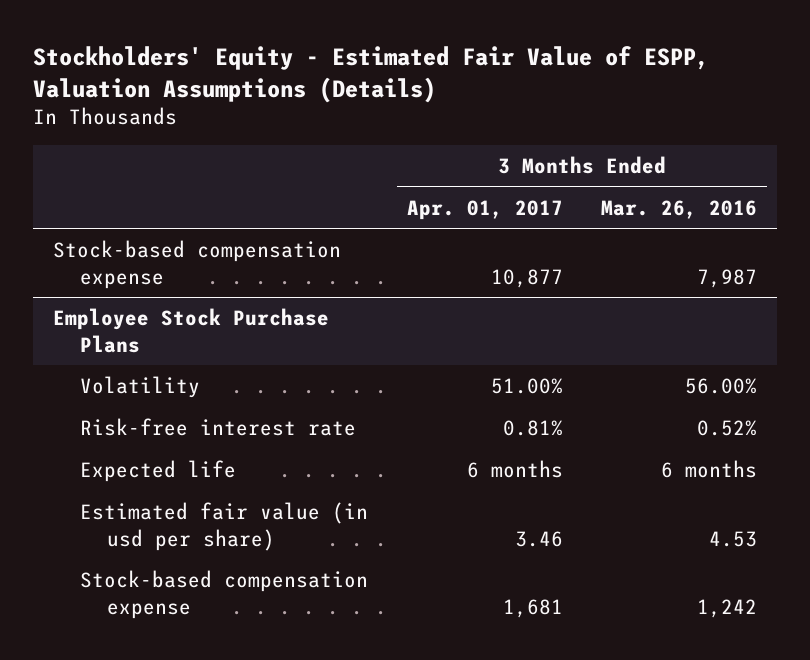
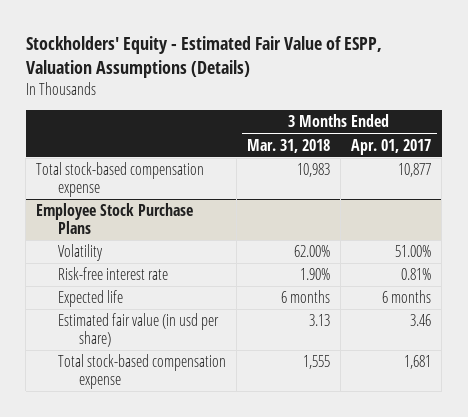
- | 3 Months Ended Apr. 01, 2017 | 3 Months Ended Mar. 26, 2016
+ | 3 Months Ended Mar. 31, 2018 | 3 Months Ended Apr. 01, 2017
- Stock-based compensation expense | 10,877 | 7,987
+ Total stock-based compensation expense | 10,983 | 10,877
@ Employee Stock Purchase Plans
- Stock-based compensation expense | 1,681 | 1,242
+ Total stock-based compensation expense | 1,555 | 1,681

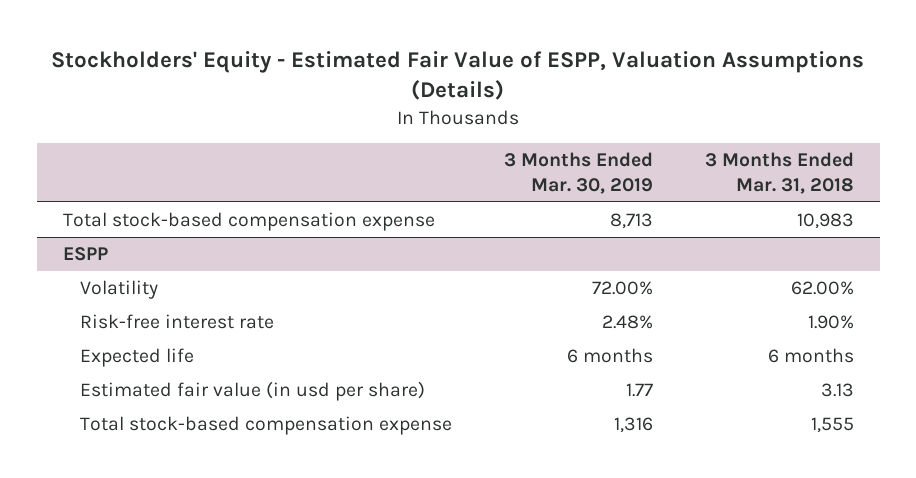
- | 3 Months Ended Mar. 31, 2018 | 3 Months Ended Apr. 01, 2017
+ | 3 Months Ended Mar. 30, 2019 | 3 Months Ended Mar. 31, 2018
- Employee Stock Purchase Plans
+ ESPP

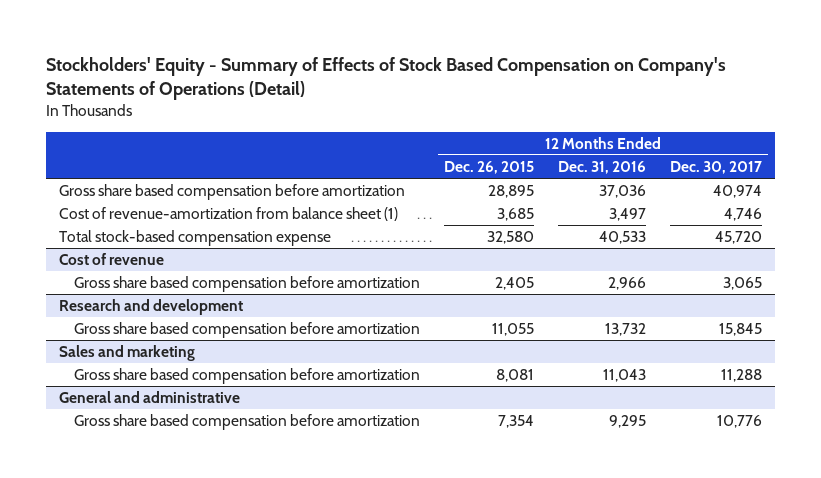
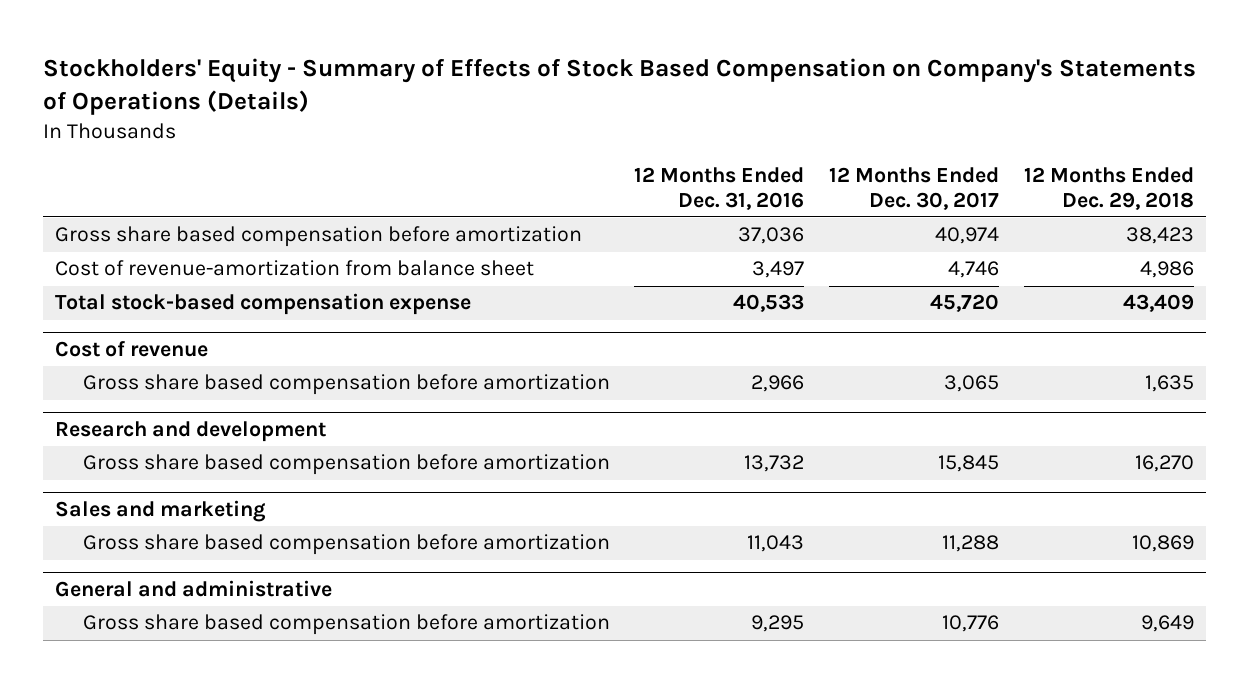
- Stockholders' Equity - Summary of Effects of Stock Based Compensation on Company's Statements of Operations (Detail)
+ Stockholders' Equity - Summary of Effects of Stock Based Compensation on Company's Statements of Operations (Details)
- | 12 Months Ended Dec. 26, 2015 | 12 Months Ended Dec. 31, 2016 | 12 Months Ended Dec. 30, 2017
+ | 12 Months Ended Dec. 31, 2016 | 12 Months Ended Dec. 30, 2017 | 12 Months Ended Dec. 29, 2018
- Cost of revenue-amortization from balance sheet (1) | 3,685 | 3,497 | 4,746
+ Cost of revenue-amortization from balance sheet | 3,497 | 4,746 | 4,986

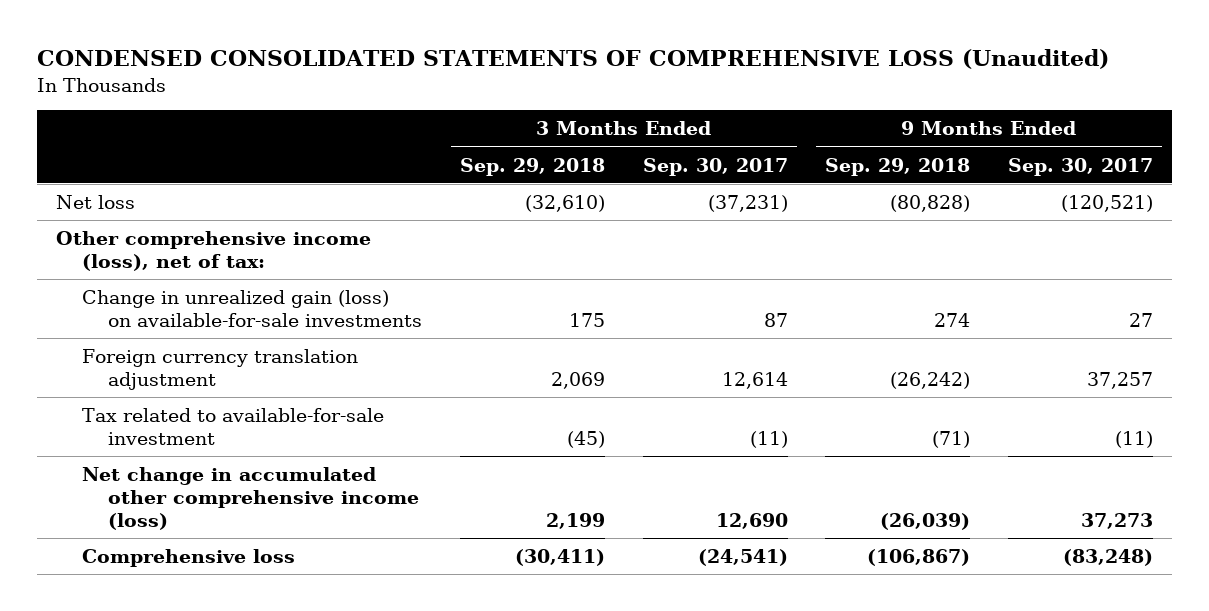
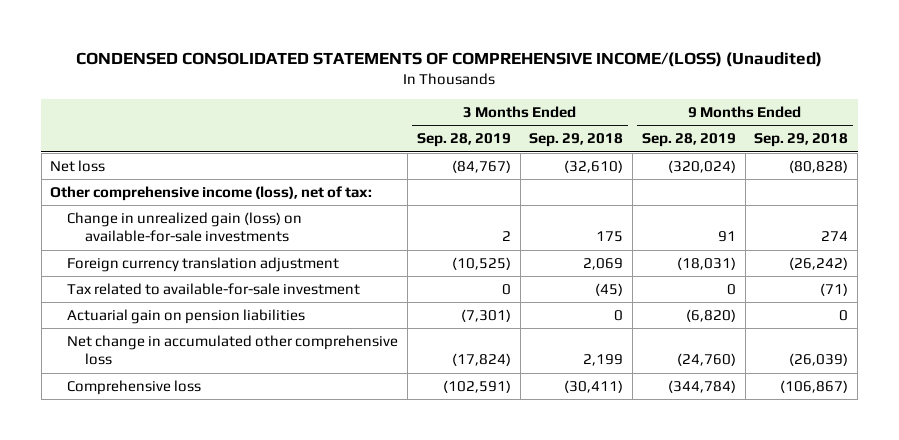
- CONDENSED CONSOLIDATED STATEMENTS OF COMPREHENSIVE LOSS (Unaudited)
+ CONDENSED CONSOLIDATED STATEMENTS OF COMPREHENSIVE INCOME/(LOSS) (Unaudited)
- | 3 Months Ended Sep. 29, 2018 | 3 Months Ended Sep. 30, 2017 | 9 Months Ended Sep. 29, 2018 | 9 Months Ended Sep. 30, 2017
+ | 3 Months Ended Sep. 28, 2019 | 3 Months Ended Sep. 29, 2018 | 9 Months Ended Sep. 28, 2019 | 9 Months Ended Sep. 29, 2018
- Net change in accumulated other comprehensive income (loss) | 2,199 | 12,690 | (26,039) | 37,273
+ Actuarial gain on pension liabilities | (7,301) | 0 | (6,820) | 0
+ Net change in accumulated other comprehensive loss | (17,824) | 2,199 | (24,760) | (26,039)

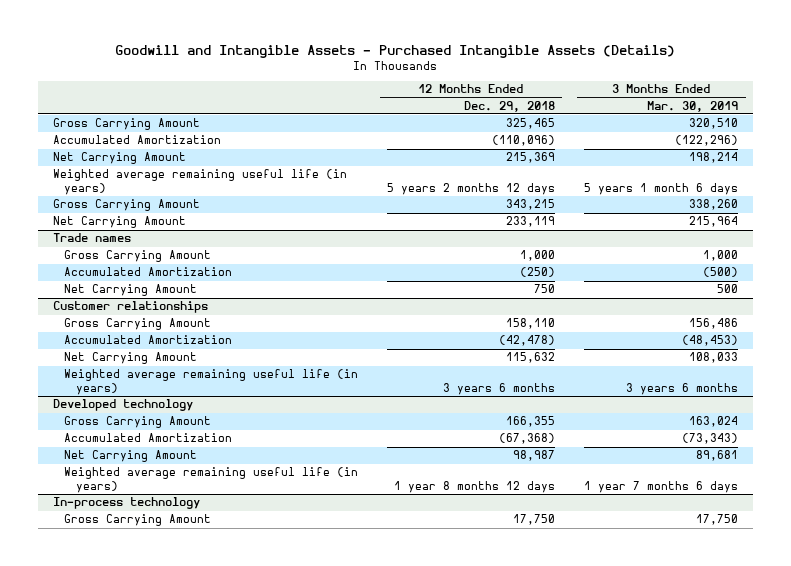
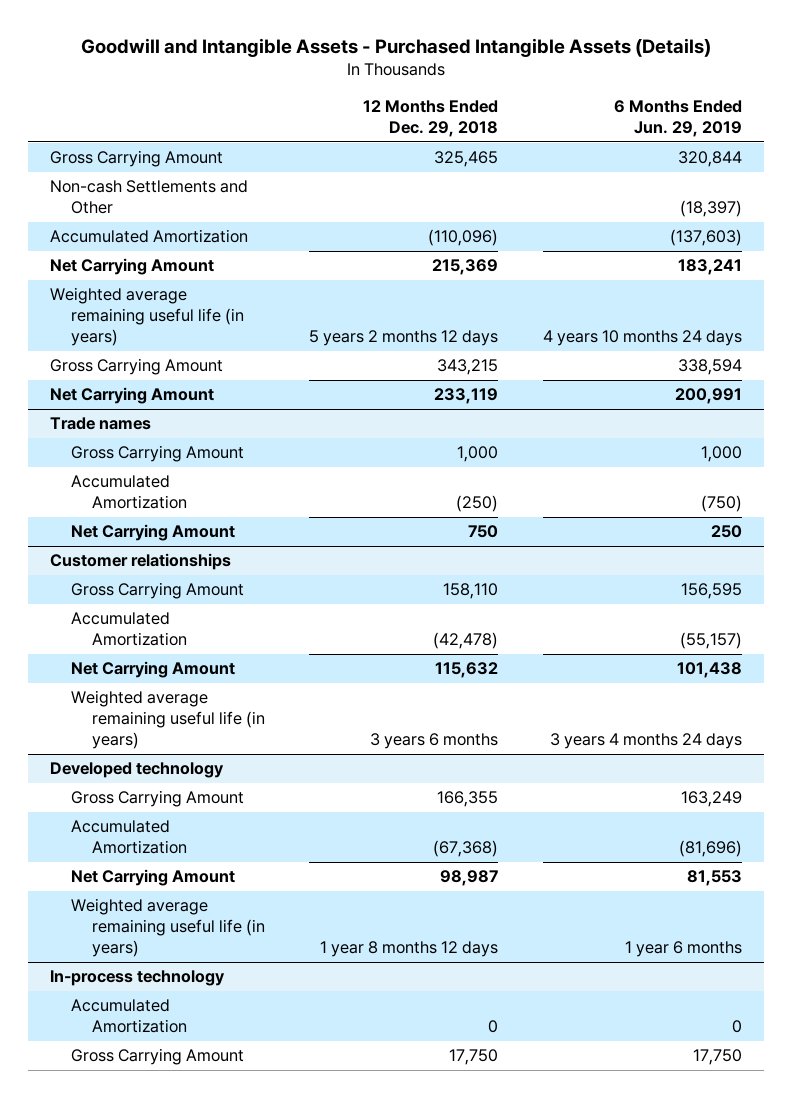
- | 12 Months Ended Dec. 29, 2018 | 3 Months Ended Mar. 30, 2019
+ | 12 Months Ended Dec. 29, 2018 | 6 Months Ended Jun. 29, 2019
+ Non-cash Settlements and Other | | (18,397)
@ In-process technology
+ Accumulated Amortization | 0 | 0

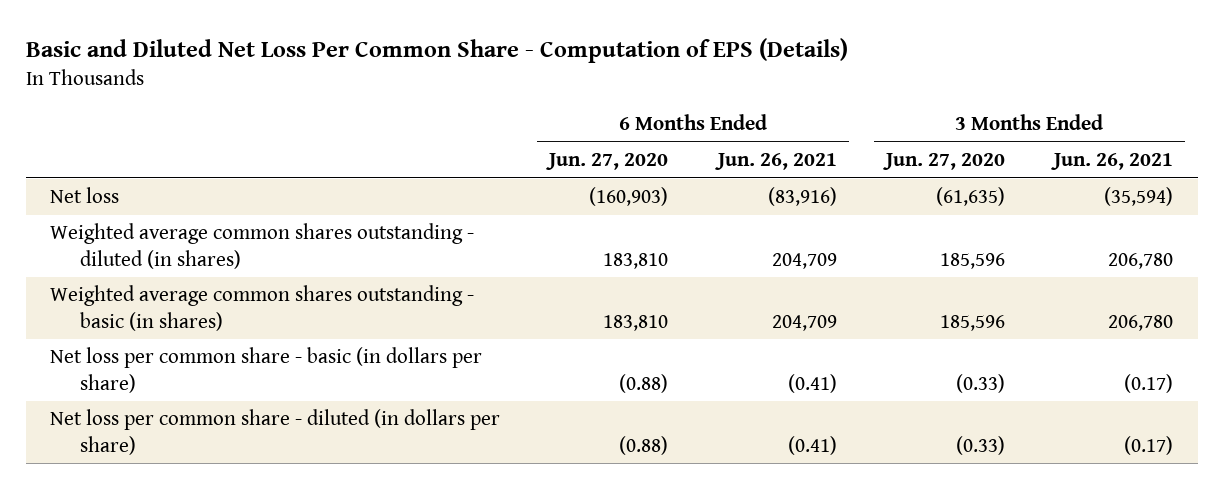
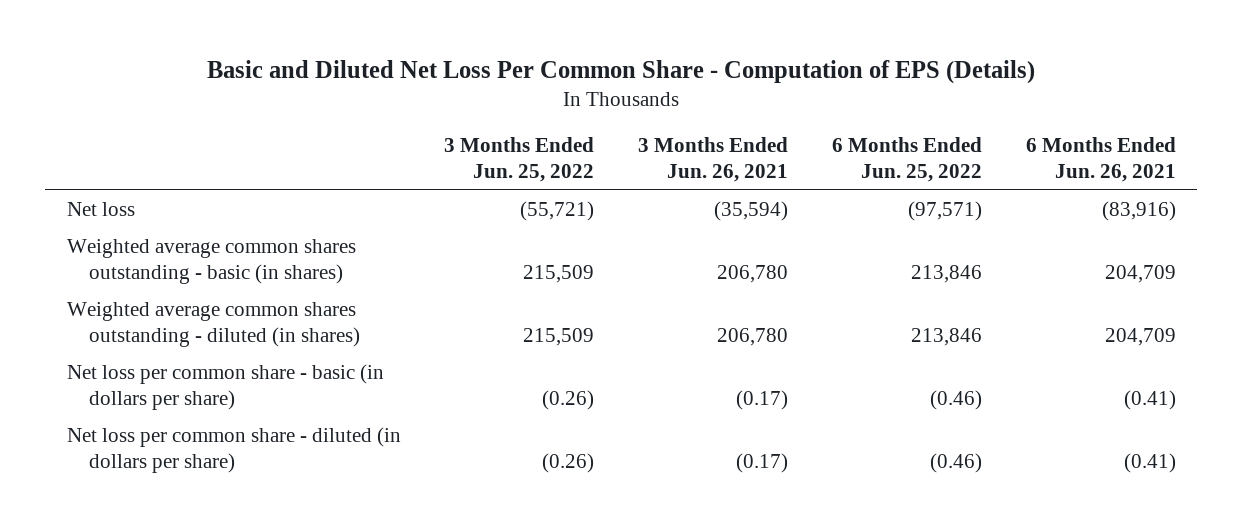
- | 6 Months Ended Jun. 27, 2020 | 6 Months Ended Jun. 26, 2021 | 3 Months Ended Jun. 27, 2020 | 3 Months Ended Jun. 26, 2021
+ | 3 Months Ended Jun. 25, 2022 | 3 Months Ended Jun. 26, 2021 | 6 Months Ended Jun. 25, 2022 | 6 Months Ended Jun. 26, 2021
moved down: Weighted average common shares outstanding - diluted (in shares) | 215,509 | 206,780 | 213,846 | 204,709

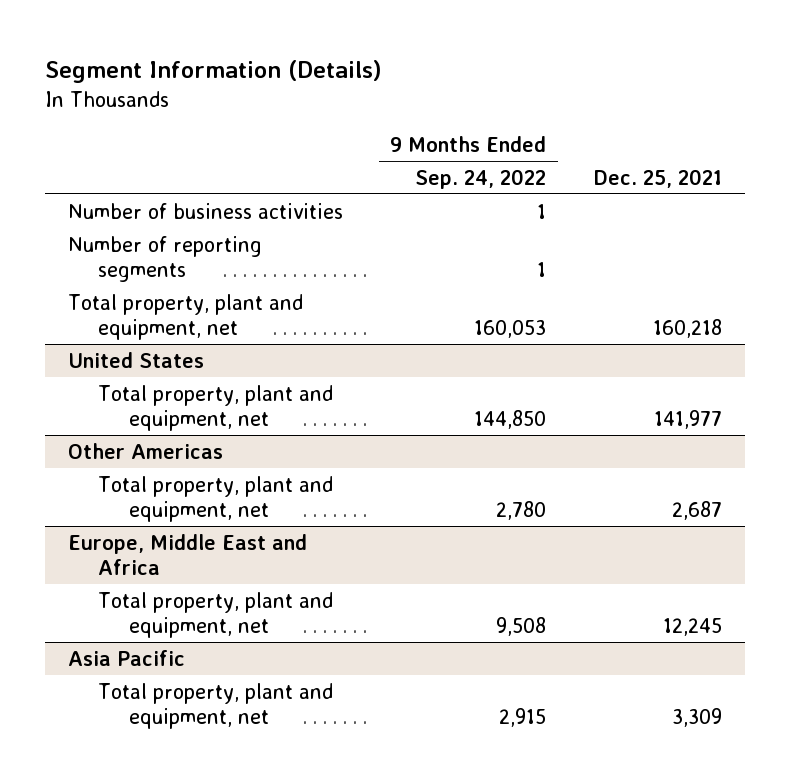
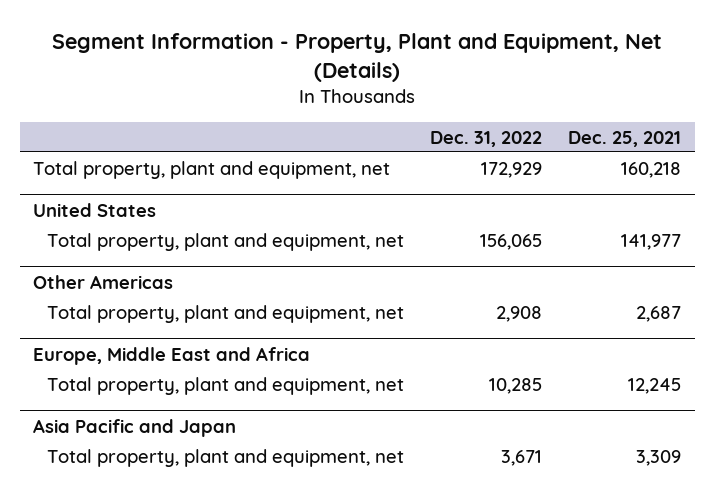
- Segment Information (Details)
+ Segment Information - Property, Plant and Equipment, Net (Details)
- | 9 Months Ended Sep. 24, 2022 | Dec. 25, 2021
+ | Dec. 31, 2022 | Dec. 25, 2021
- Number of business activities | 1 |
- Number of reporting segments | 1 |
- Asia Pacific
+ Asia Pacific and Japan

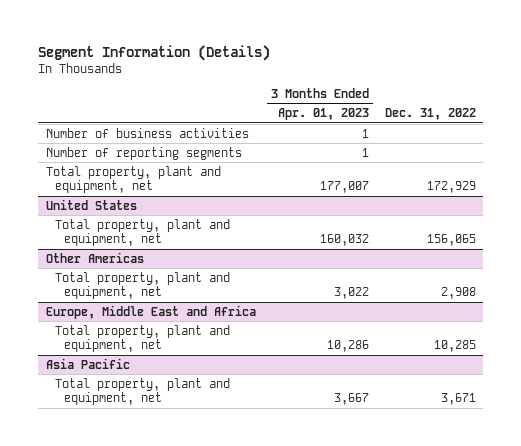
- Segment Information - Property, Plant and Equipment, Net (Details)
+ Segment Information (Details)
- | Dec. 31, 2022 | Dec. 25, 2021
+ | 3 Months Ended Apr. 01, 2023 | Dec. 31, 2022
+ Number of business activities | 1 |
+ Number of reporting segments | 1 |
- Asia Pacific and Japan
+ Asia Pacific

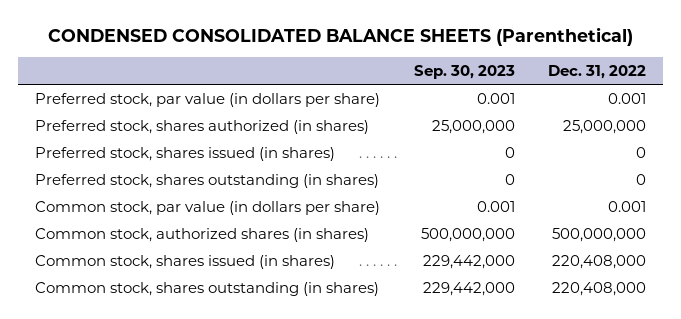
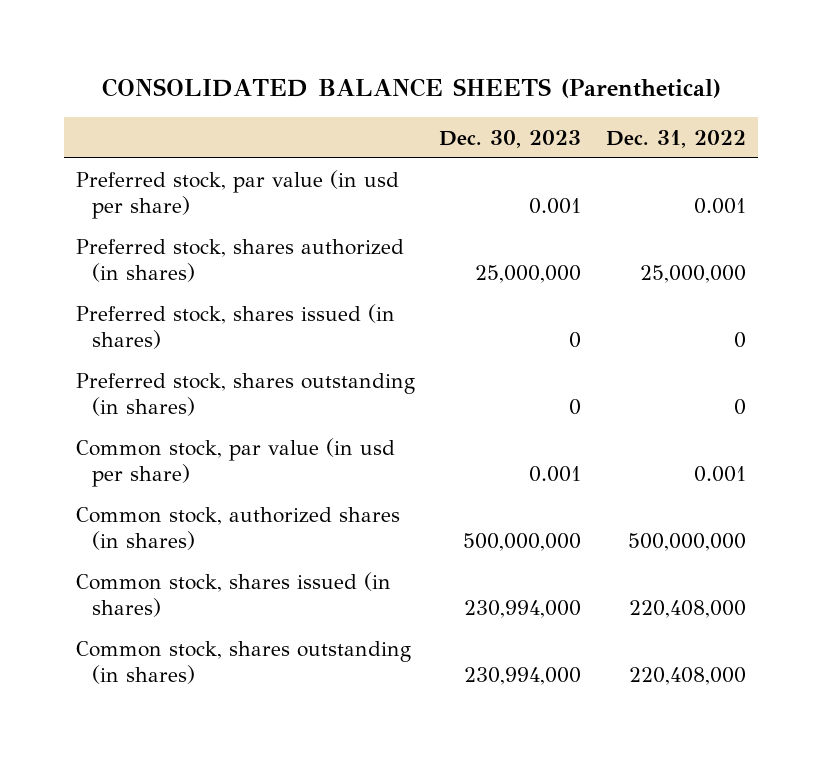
- CONDENSED CONSOLIDATED BALANCE SHEETS (Parenthetical)
+ CONSOLIDATED BALANCE SHEETS (Parenthetical)
- | Sep. 30, 2023 | Dec. 31, 2022
+ | Dec. 30, 2023 | Dec. 31, 2022
- Preferred stock, par value (in dollars per share) | 0.001 | 0.001
+ Preferred stock, par value (in usd per share) | 0.001 | 0.001
- Common stock, par value (in dollars per share) | 0.001 | 0.001
+ Common stock, par value (in usd per share) | 0.001 | 0.001

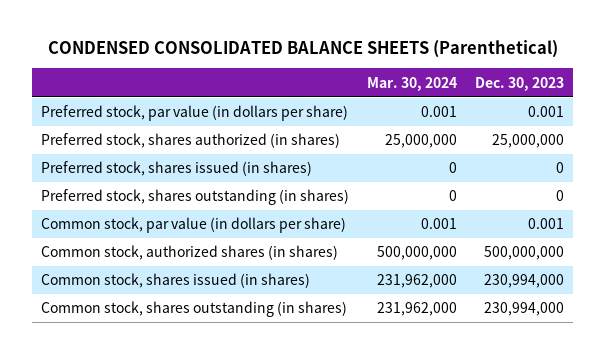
- CONSOLIDATED BALANCE SHEETS (Parenthetical)
+ CONDENSED CONSOLIDATED BALANCE SHEETS (Parenthetical)
- | Dec. 30, 2023 | Dec. 31, 2022
+ | Mar. 30, 2024 | Dec. 30, 2023
- Preferred stock, par value (in usd per share) | 0.001 | 0.001
+ Preferred stock, par value (in dollars per share) | 0.001 | 0.001
- Common stock, par value (in usd per share) | 0.001 | 0.001
+ Common stock, par value (in dollars per share) | 0.001 | 0.001

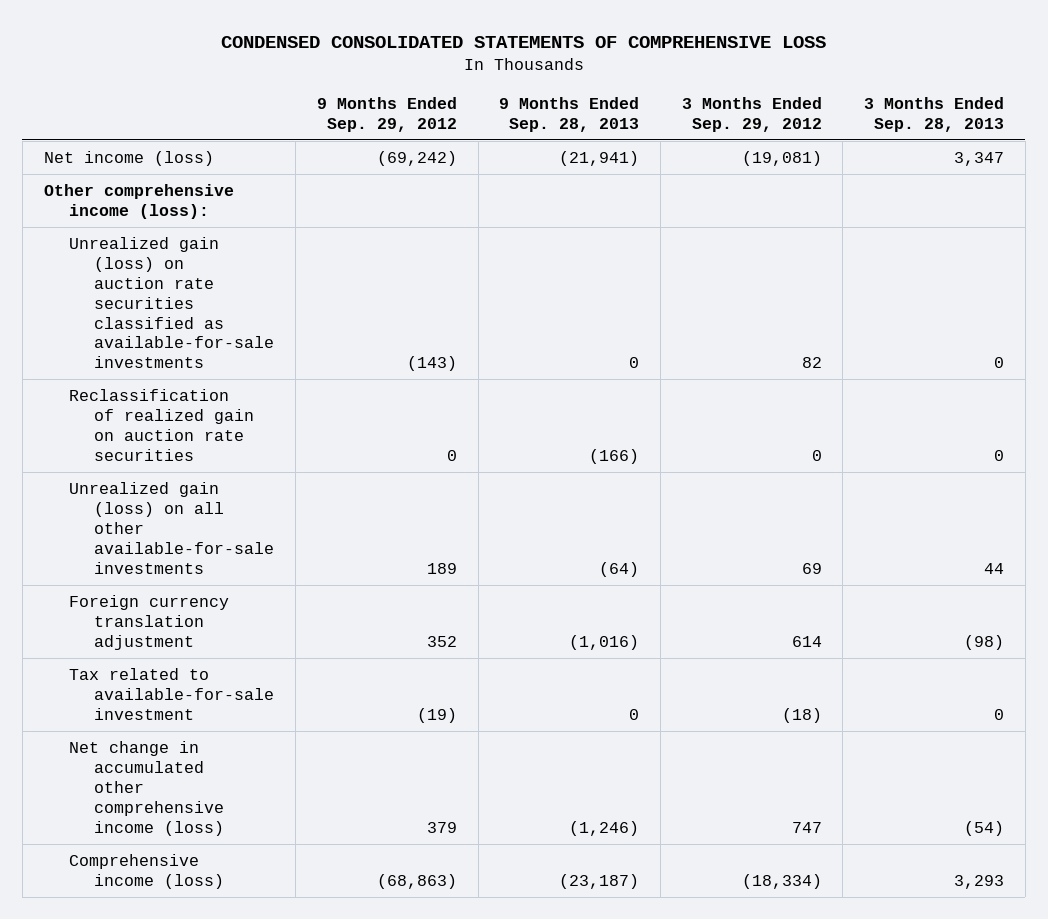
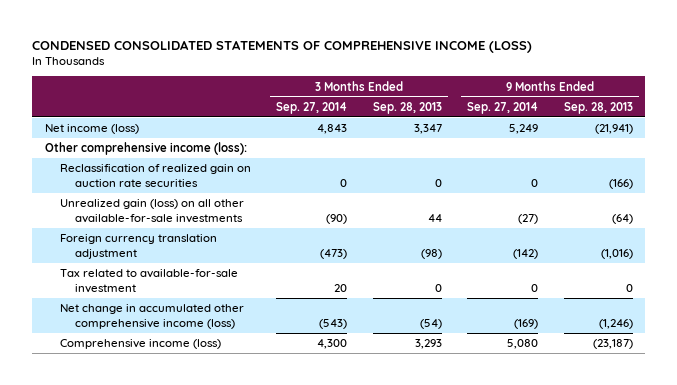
- CONDENSED CONSOLIDATED STATEMENTS OF COMPREHENSIVE LOSS
+ CONDENSED CONSOLIDATED STATEMENTS OF COMPREHENSIVE INCOME (LOSS)
- | 9 Months Ended Sep. 29, 2012 | 9 Months Ended Sep. 28, 2013 | 3 Months Ended Sep. 29, 2012 | 3 Months Ended Sep. 28, 2013
+ | 3 Months Ended Sep. 27, 2014 | 3 Months Ended Sep. 28, 2013 | 9 Months Ended Sep. 27, 2014 | 9 Months Ended Sep. 28, 2013
- Unrealized gain (loss) on auction rate securities classified as available-for-sale investments | (143) | 0 | 82 | 0

